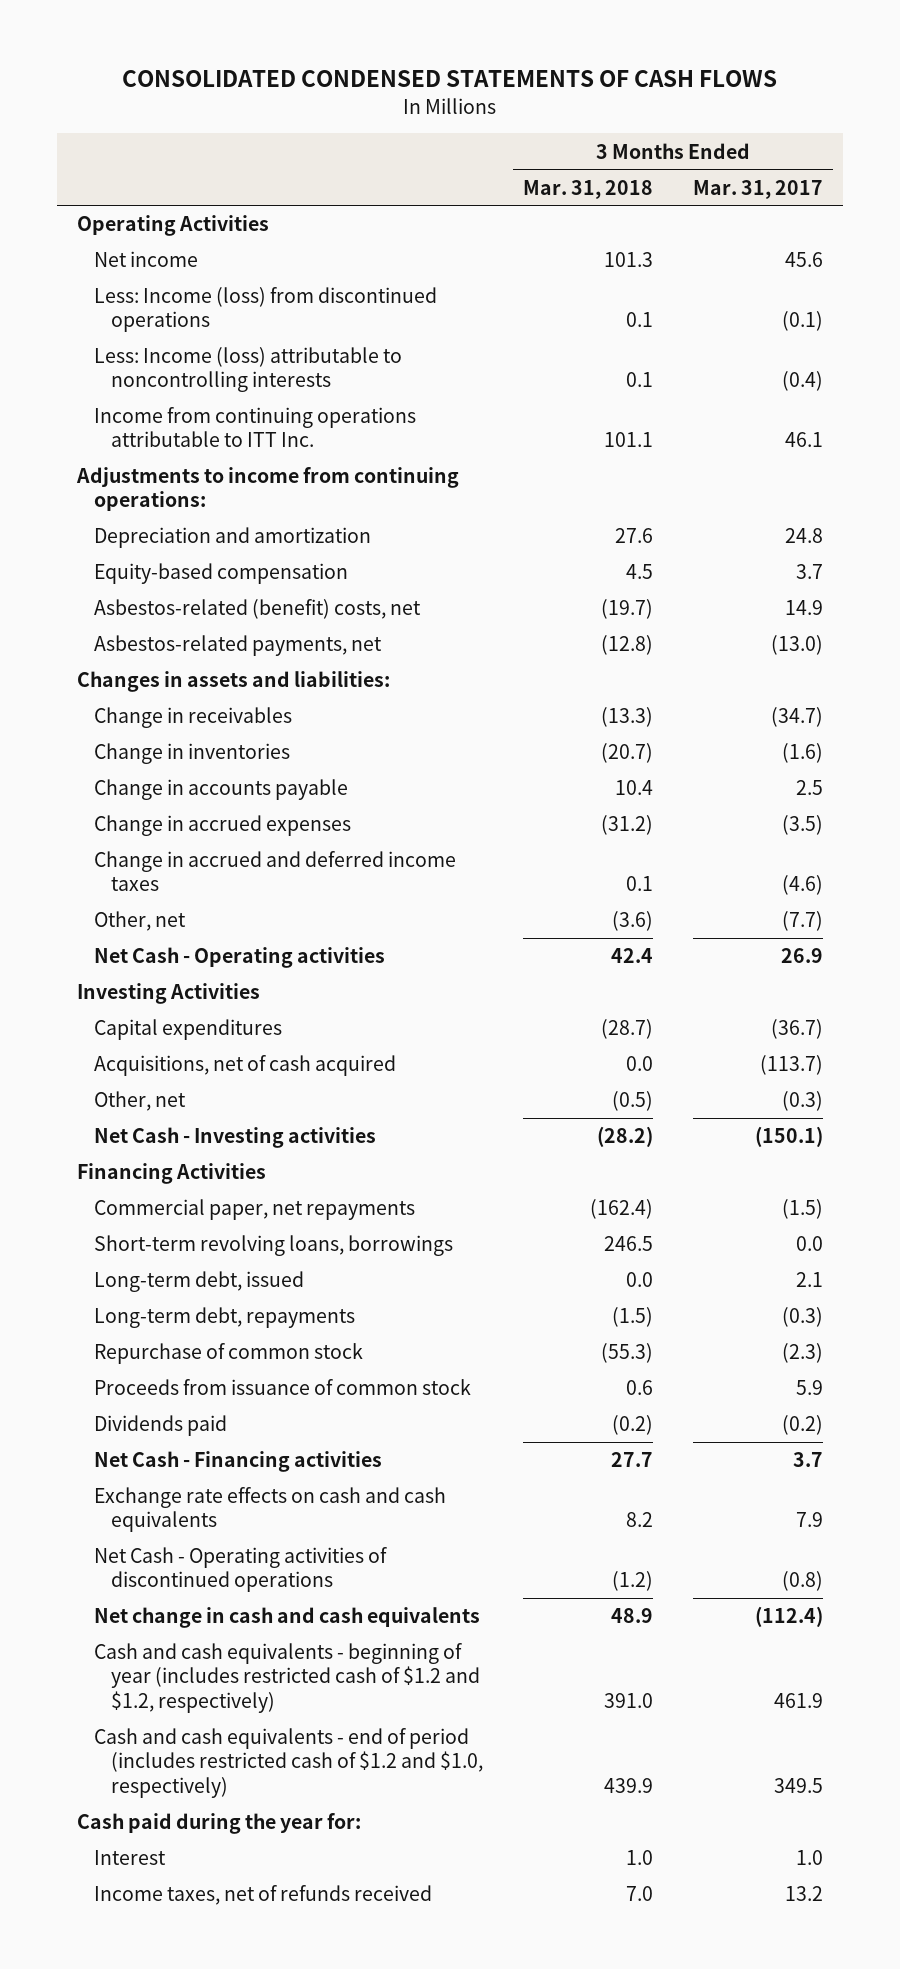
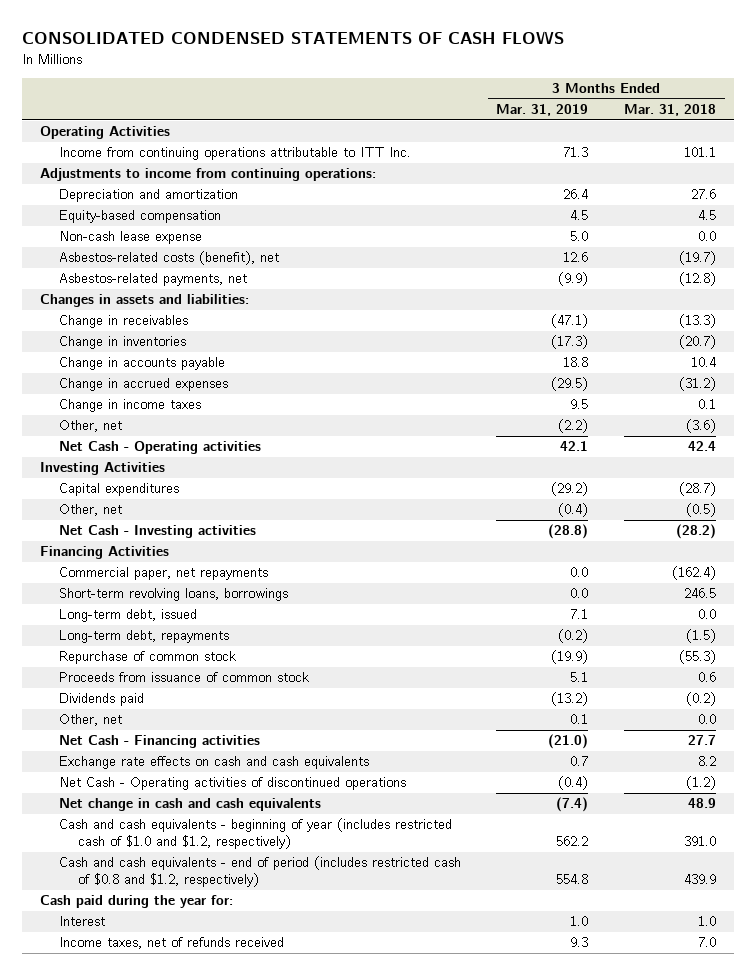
- | 3 Months Ended Mar. 31, 2018 | 3 Months Ended Mar. 31, 2017
+ | 3 Months Ended Mar. 31, 2019 | 3 Months Ended Mar. 31, 2018
- Net income | 101.3 | 45.6
- Less: Income (loss) from discontinued operations | 0.1 | (0.1)
- Less: Income (loss) attributable to noncontrolling interests | 0.1 | (0.4)
- Asbestos-related (benefit) costs, net | (19.7) | 14.9
+ Non-cash lease expense | 5.0 | 0.0
+ Asbestos-related costs (benefit), net | 12.6 | (19.7)
- Change in accrued and deferred income taxes | 0.1 | (4.6)
+ Change in income taxes | 9.5 | 0.1
- Acquisitions, net of cash acquired | 0.0 | (113.7)
+ Other, net | 0.1 | 0.0
- Cash and cash equivalents - beginning of year (includes restricted cash of $1.2 and $1.2, respectively) | 391.0 | 461.9
- Cash and cash equivalents - end of period (includes restricted cash of $1.2 and $1.0, respectively) | 439.9 | 349.5
+ Cash and cash equivalents - beginning of year (includes restricted cash of $1.0 and $1.2, respectively) | 562.2 | 391.0
+ Cash and cash equivalents - end of period (includes restricted cash of $0.8 and $1.2, respectively) | 554.8 | 439.9

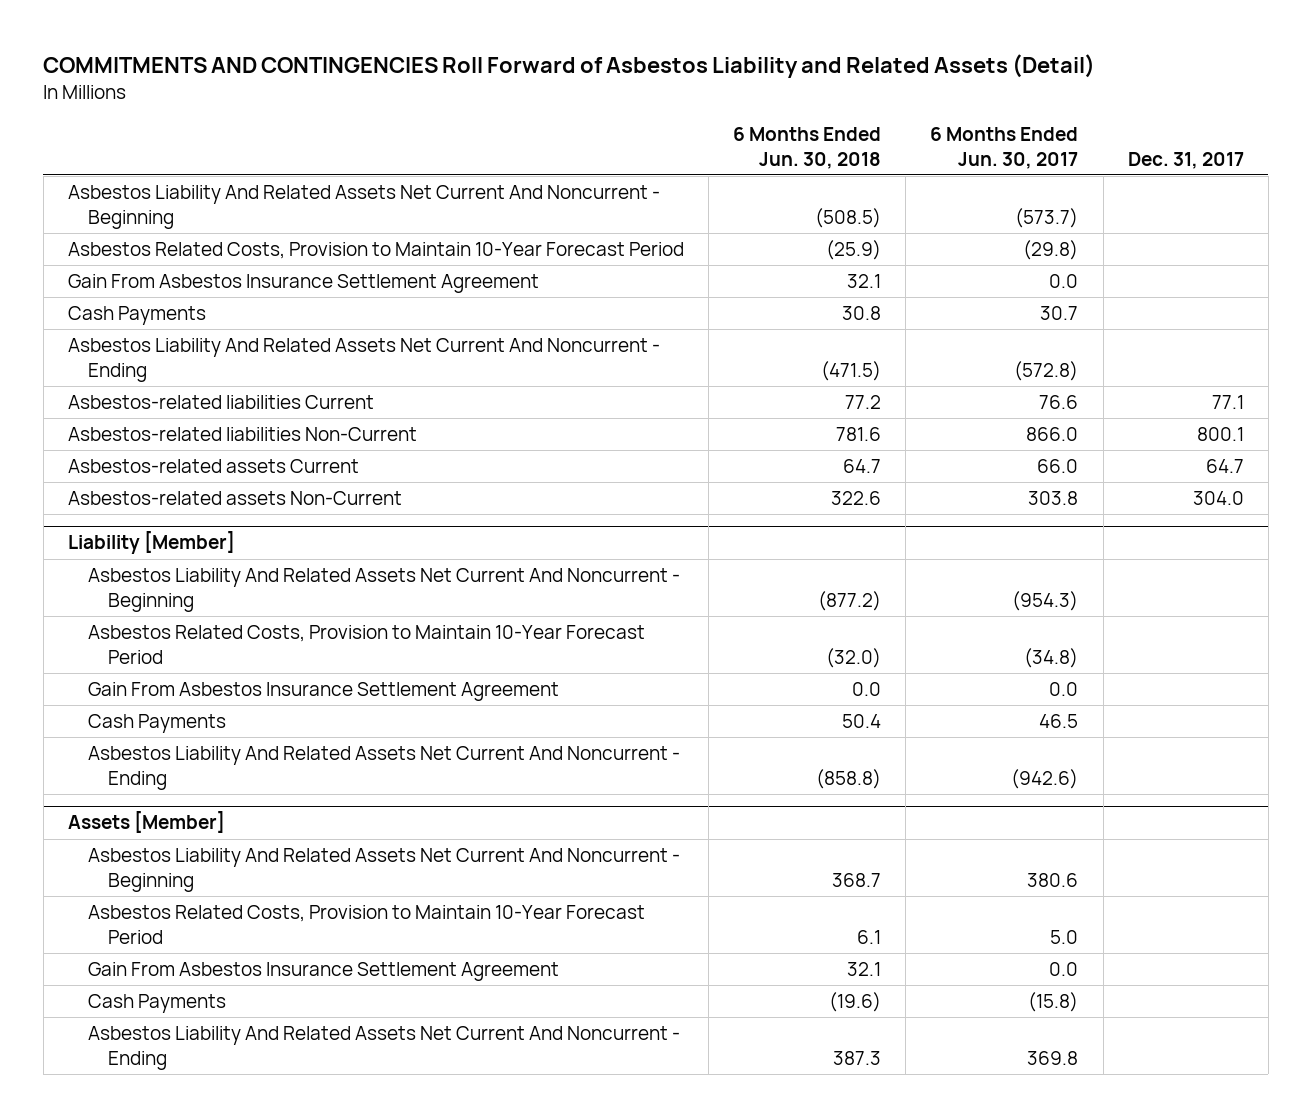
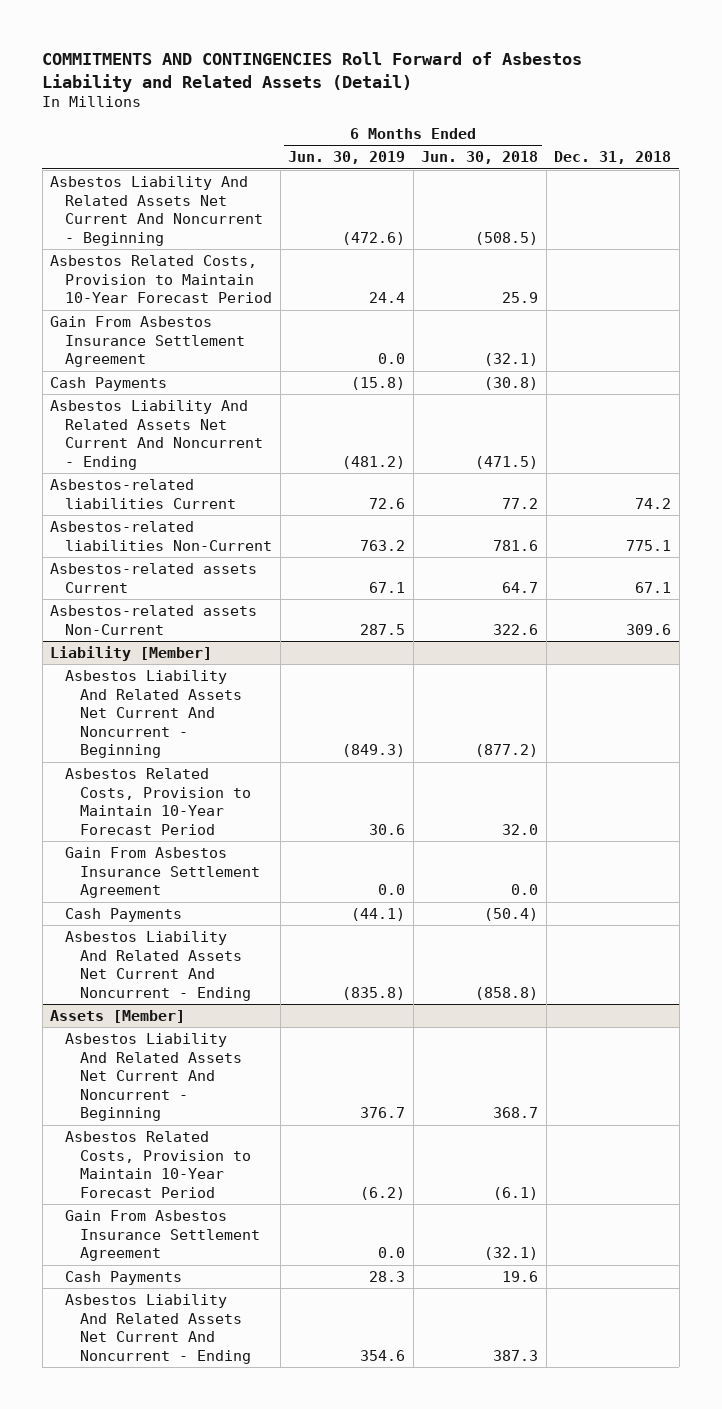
- | 6 Months Ended Jun. 30, 2018 | 6 Months Ended Jun. 30, 2017 | Dec. 31, 2017
+ | 6 Months Ended Jun. 30, 2019 | 6 Months Ended Jun. 30, 2018 | Dec. 31, 2018
- Asbestos Related Costs, Provision to Maintain 10-Year Forecast Period | (25.9) | (29.8) |
- Gain From Asbestos Insurance Settlement Agreement | 32.1 | 0.0 |
- Cash Payments | 30.8 | 30.7 |
+ Asbestos Related Costs, Provision to Maintain 10-Year Forecast Period | 24.4 | 25.9 |
+ Gain From Asbestos Insurance Settlement Agreement | 0.0 | (32.1) |
+ Cash Payments | (15.8) | (30.8) |
@ Liability [Member]
- Asbestos Related Costs, Provision to Maintain 10-Year Forecast Period | (32.0) | (34.8) |
+ Asbestos Related Costs, Provision to Maintain 10-Year Forecast Period | 30.6 | 32.0 |
- Cash Payments | 50.4 | 46.5 |
+ Cash Payments | (44.1) | (50.4) |
@ Assets [Member]
- Asbestos Related Costs, Provision to Maintain 10-Year Forecast Period | 6.1 | 5.0 |
- Gain From Asbestos Insurance Settlement Agreement | 32.1 | 0.0 |
- Cash Payments | (19.6) | (15.8) |
+ Asbestos Related Costs, Provision to Maintain 10-Year Forecast Period | (6.2) | (6.1) |
+ Gain From Asbestos Insurance Settlement Agreement | 0.0 | (32.1) |
+ Cash Payments | 28.3 | 19.6 |

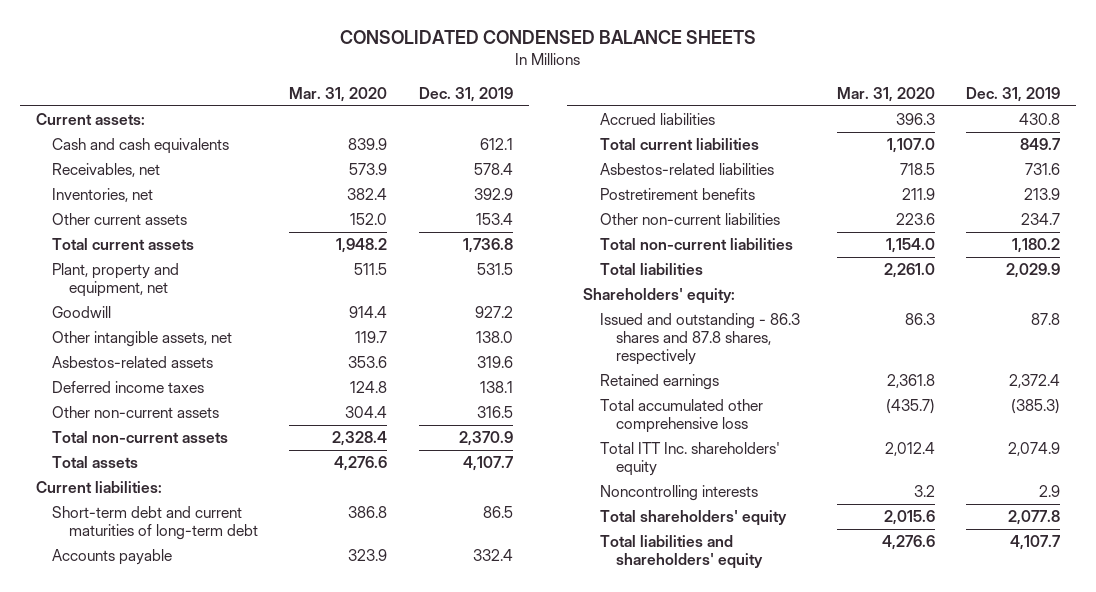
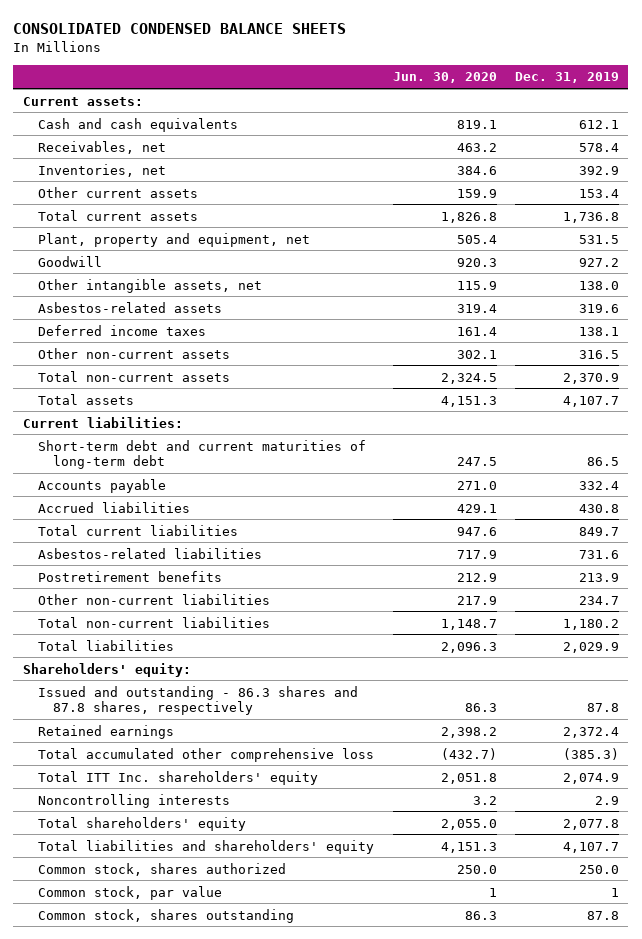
- | Mar. 31, 2020 | Dec. 31, 2019
+ | Jun. 30, 2020 | Dec. 31, 2019
+ Common stock, shares authorized | 250.0 | 250.0
+ Common stock, par value | 1 | 1
+ Common stock, shares outstanding | 86.3 | 87.8

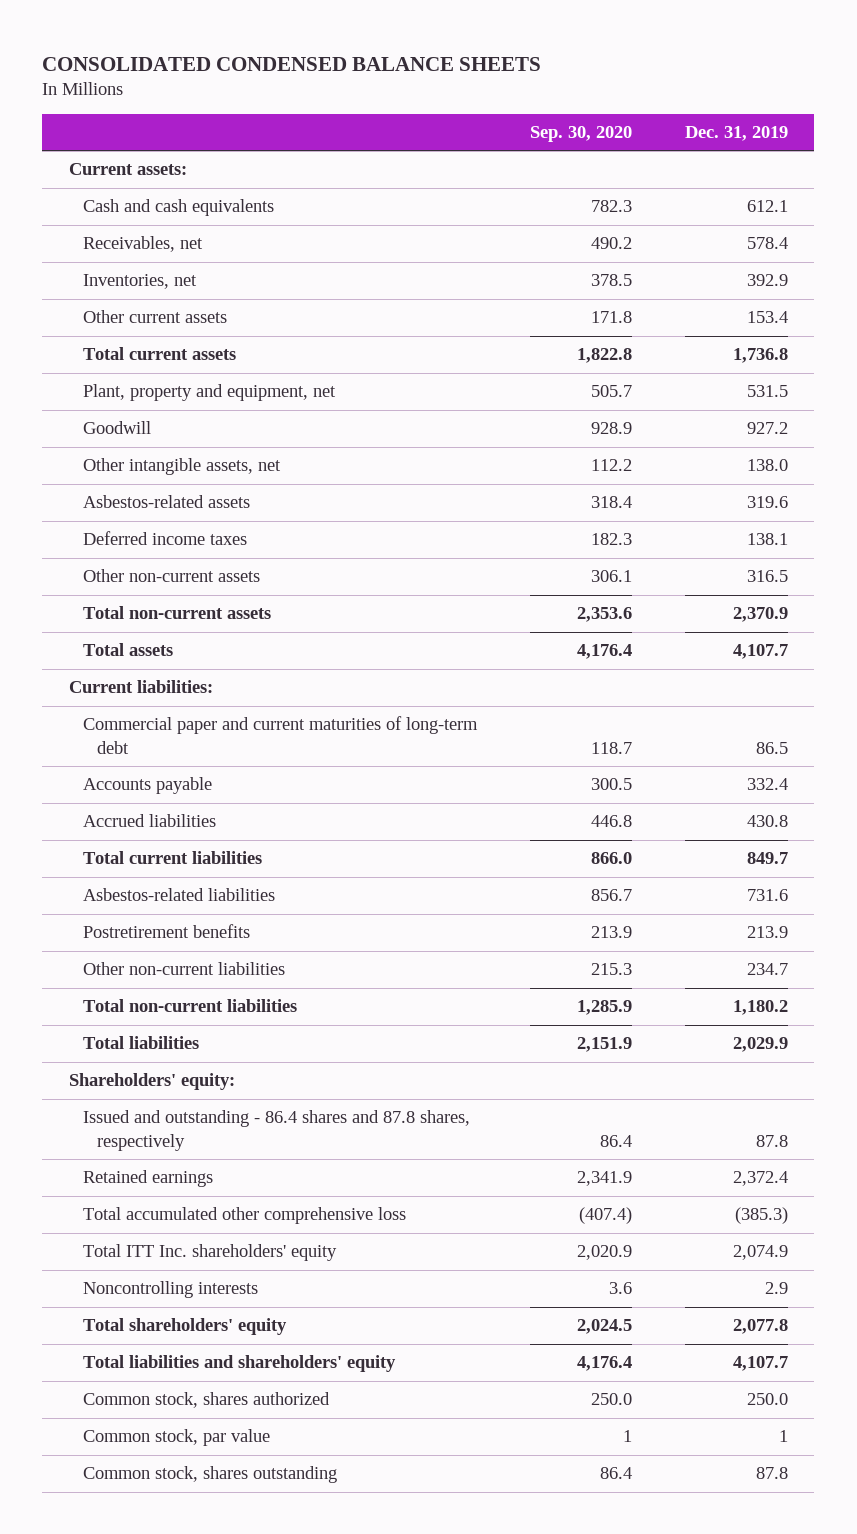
- | Jun. 30, 2020 | Dec. 31, 2019
+ | Sep. 30, 2020 | Dec. 31, 2019
- Short-term debt and current maturities of long-term debt | 247.5 | 86.5
+ Commercial paper and current maturities of long-term debt | 118.7 | 86.5
- Issued and outstanding - 86.3 shares and 87.8 shares, respectively | 86.3 | 87.8
+ Issued and outstanding - 86.4 shares and 87.8 shares, respectively | 86.4 | 87.8

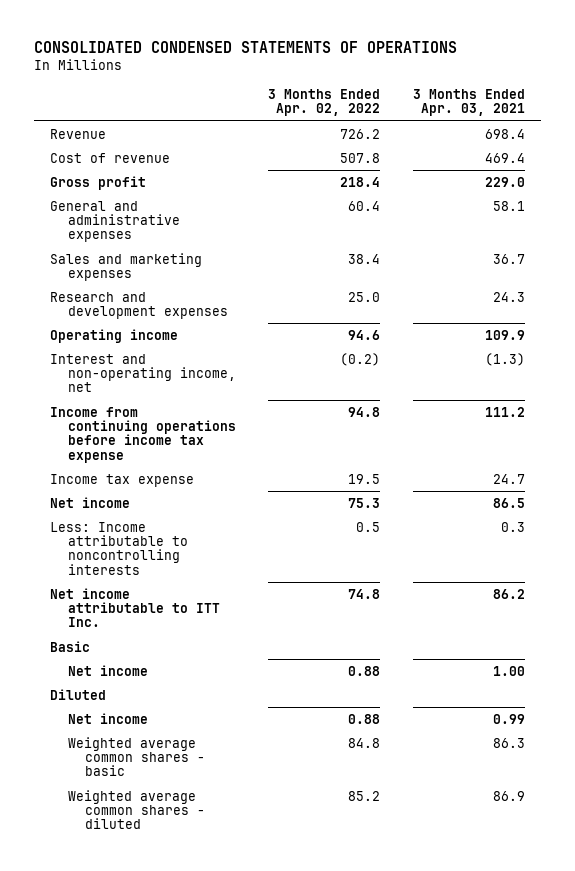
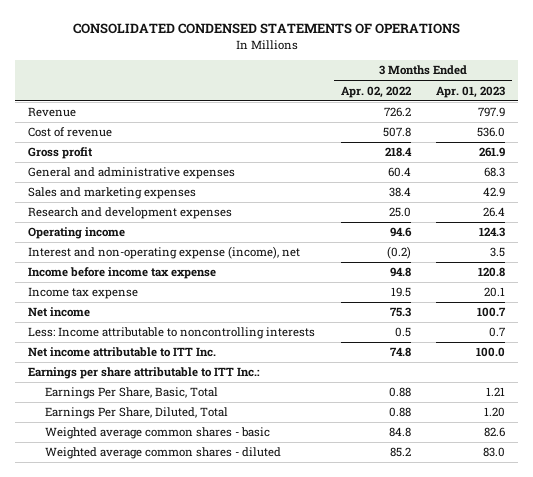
- | 3 Months Ended Apr. 02, 2022 | 3 Months Ended Apr. 03, 2021
+ | 3 Months Ended Apr. 02, 2022 | 3 Months Ended Apr. 01, 2023
- Interest and non-operating income, net | (0.2) | (1.3)
- Income from continuing operations before income tax expense | 94.8 | 111.2
+ Interest and non-operating expense (income), net | (0.2) | 3.5
+ Income before income tax expense | 94.8 | 120.8
- Basic
- Net income | 0.88 | 1.00
- Diluted
- Net income | 0.88 | 0.99
+ Earnings per share attributable to ITT Inc.:
+ Earnings Per Share, Basic, Total | 0.88 | 1.21
+ Earnings Per Share, Diluted, Total | 0.88 | 1.20

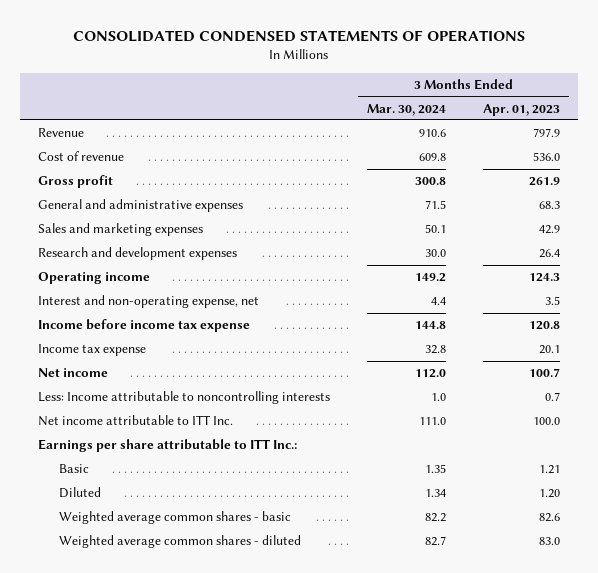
- | 3 Months Ended Apr. 02, 2022 | 3 Months Ended Apr. 01, 2023
+ | 3 Months Ended Mar. 30, 2024 | 3 Months Ended Apr. 01, 2023
- Interest and non-operating expense (income), net | (0.2) | 3.5
+ Interest and non-operating expense, net | 4.4 | 3.5
- Earnings Per Share, Basic, Total | 0.88 | 1.21
- Earnings Per Share, Diluted, Total | 0.88 | 1.20
+ Basic | 1.35 | 1.21
+ Diluted | 1.34 | 1.20

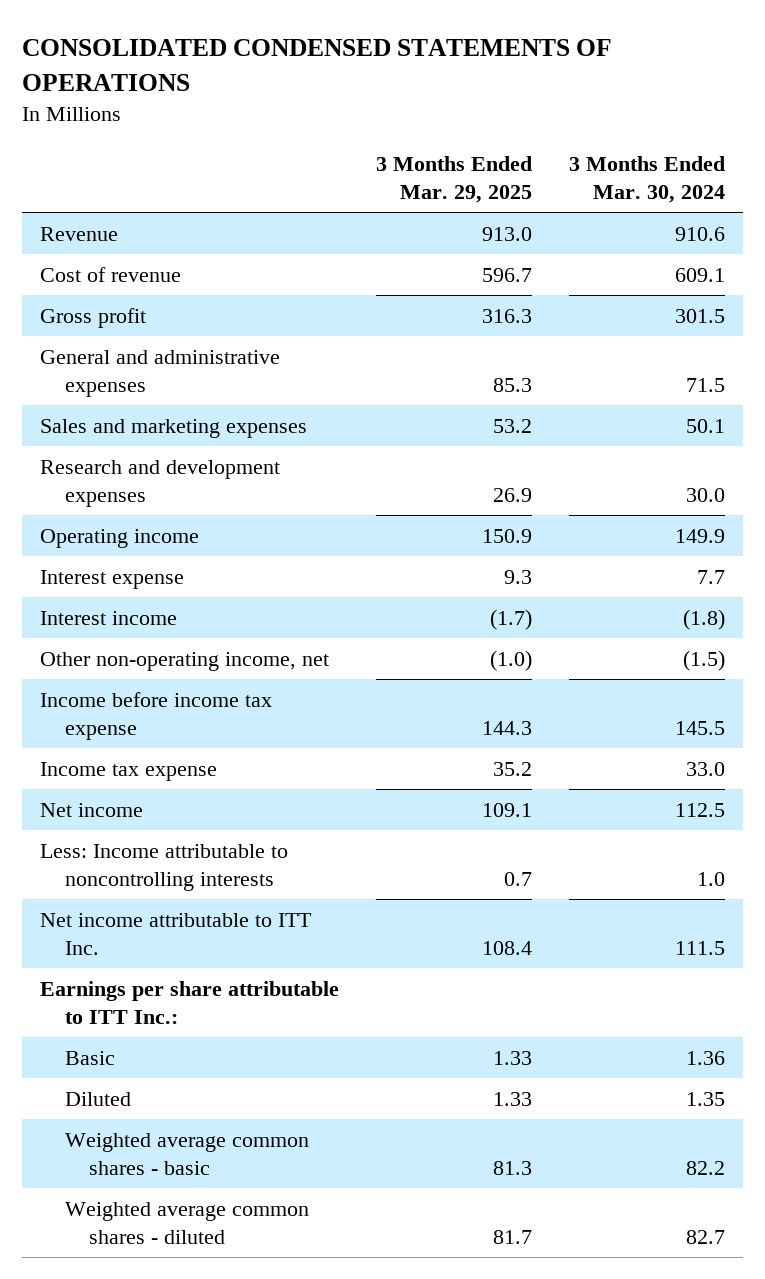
- | 3 Months Ended Mar. 30, 2024 | 3 Months Ended Apr. 01, 2023
+ | 3 Months Ended Mar. 29, 2025 | 3 Months Ended Mar. 30, 2024
- Cost of revenue | 609.8 | 536.0
- Gross profit | 300.8 | 261.9
+ Cost of revenue | 596.7 | 609.1
+ Gross profit | 316.3 | 301.5
- Operating income | 149.2 | 124.3
- Interest and non-operating expense, net | 4.4 | 3.5
- Income before income tax expense | 144.8 | 120.8
- Income tax expense | 32.8 | 20.1
- Net income | 112.0 | 100.7
+ Operating income | 150.9 | 149.9
+ Interest expense | 9.3 | 7.7
+ Interest income | (1.7) | (1.8)
+ Other non-operating income, net | (1.0) | (1.5)
+ Income before income tax expense | 144.3 | 145.5
+ Income tax expense | 35.2 | 33.0
+ Net income | 109.1 | 112.5
- Net income attributable to ITT Inc. | 111.0 | 100.0
+ Net income attributable to ITT Inc. | 108.4 | 111.5
- Basic | 1.35 | 1.21
- Diluted | 1.34 | 1.20
+ Basic | 1.33 | 1.36
+ Diluted | 1.33 | 1.35

